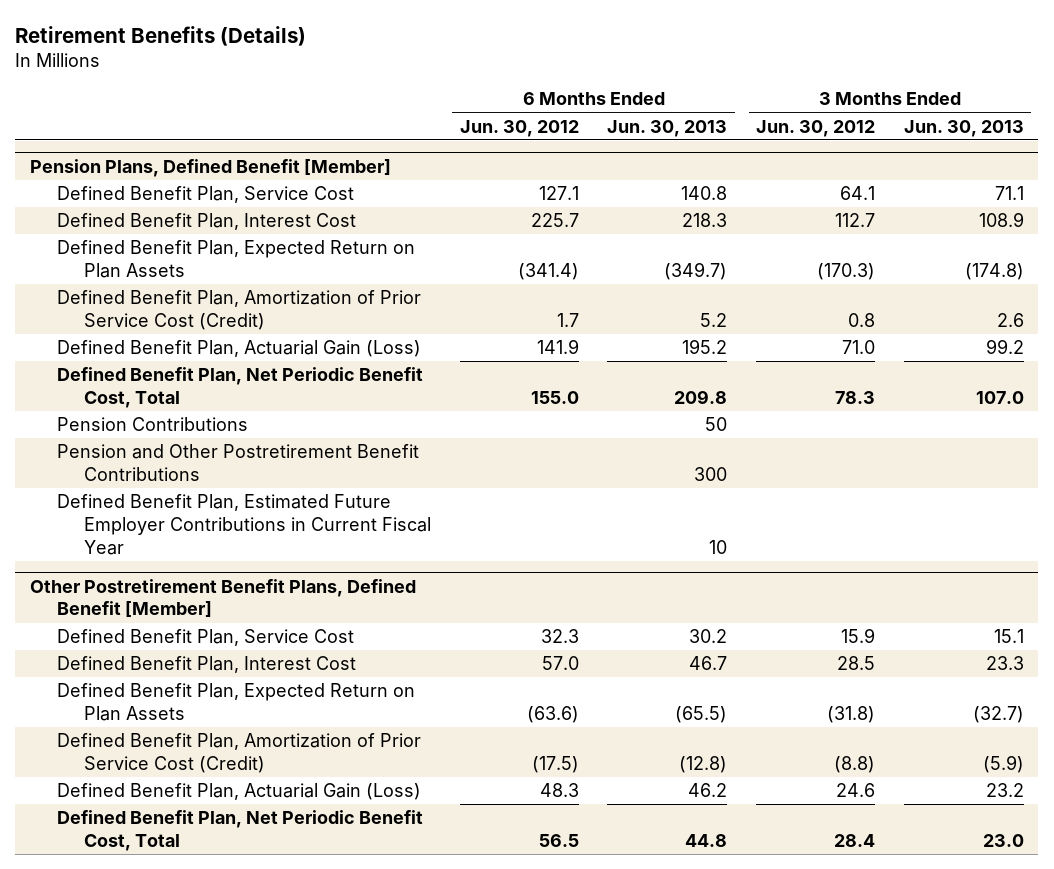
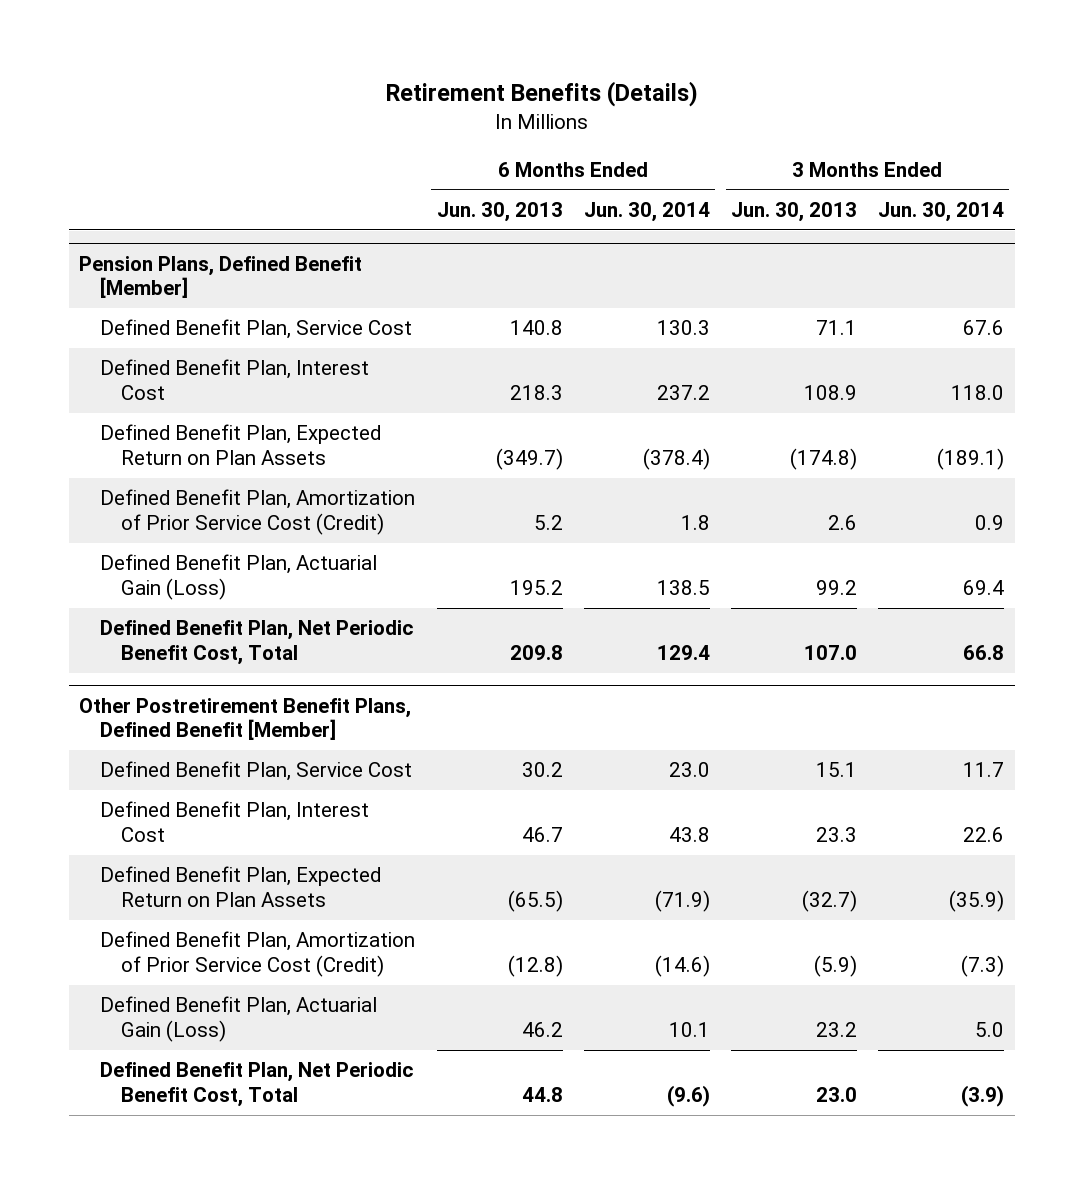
- | 6 Months Ended Jun. 30, 2012 | 6 Months Ended Jun. 30, 2013 | 3 Months Ended Jun. 30, 2012 | 3 Months Ended Jun. 30, 2013
+ | 6 Months Ended Jun. 30, 2013 | 6 Months Ended Jun. 30, 2014 | 3 Months Ended Jun. 30, 2013 | 3 Months Ended Jun. 30, 2014
@ Pension Plans, Defined Benefit [Member]
- Pension Contributions | | 50 | |
- Pension and Other Postretirement Benefit Contributions | | 300 | |
- Defined Benefit Plan, Estimated Future Employer Contributions in Current Fiscal Year | | 10 | |

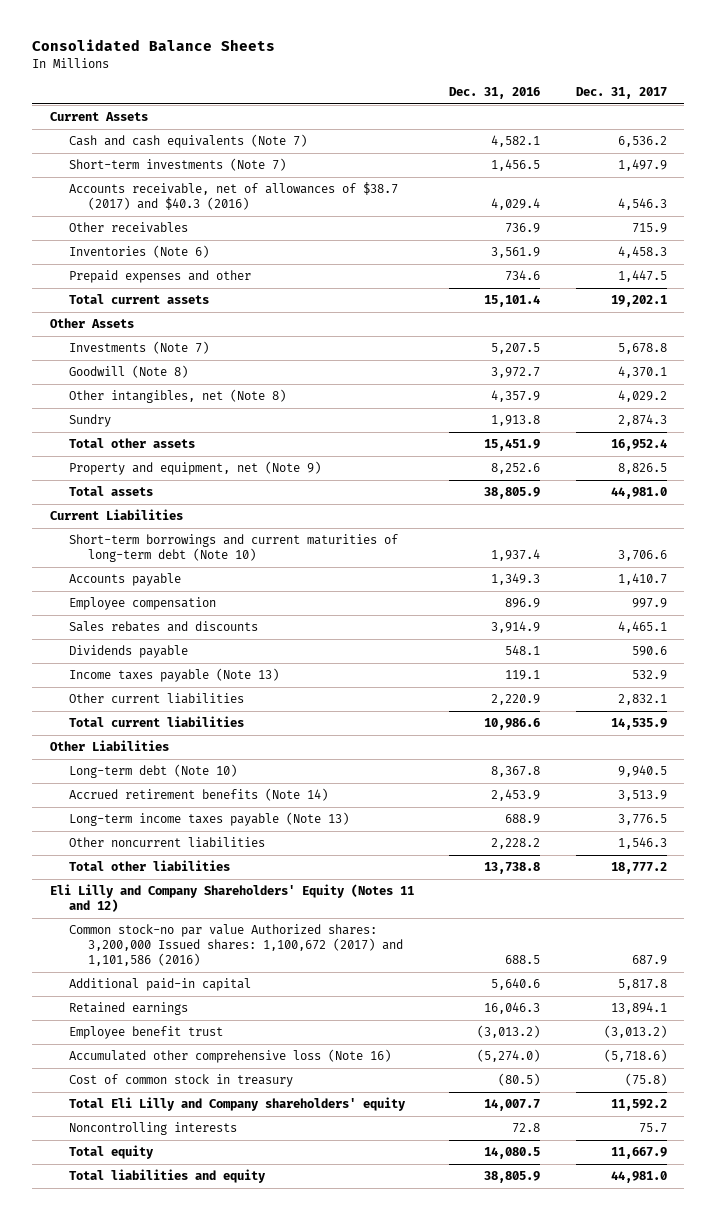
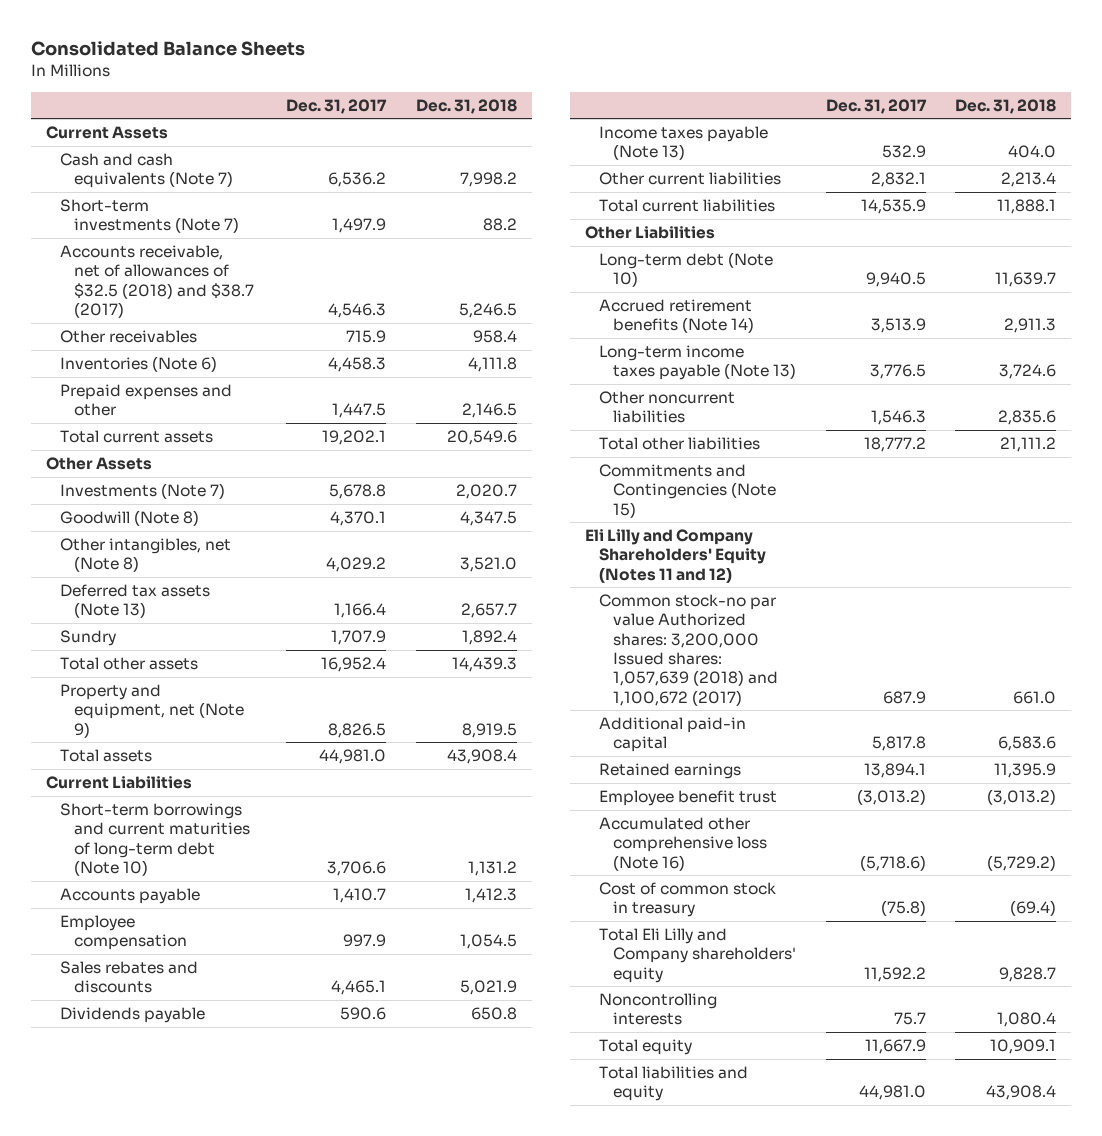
- | Dec. 31, 2016 | Dec. 31, 2017
+ | Dec. 31, 2017 | Dec. 31, 2018
- Accounts receivable, net of allowances of $38.7 (2017) and $40.3 (2016) | 4,029.4 | 4,546.3
+ Accounts receivable, net of allowances of $32.5 (2018) and $38.7 (2017) | 4,546.3 | 5,246.5
- Sundry | 1,913.8 | 2,874.3
+ Deferred tax assets (Note 13) | 1,166.4 | 2,657.7
+ Sundry | 1,707.9 | 1,892.4
+ Commitments and Contingencies (Note 15)
- Common stock-no par value Authorized shares: 3,200,000 Issued shares: 1,100,672 (2017) and 1,101,586 (2016) | 688.5 | 687.9
+ Common stock-no par value Authorized shares: 3,200,000 Issued shares: 1,057,639 (2018) and 1,100,672 (2017) | 687.9 | 661.0

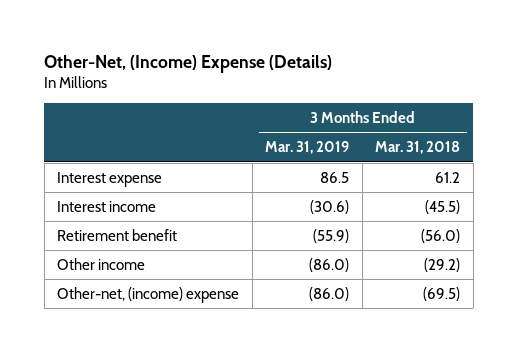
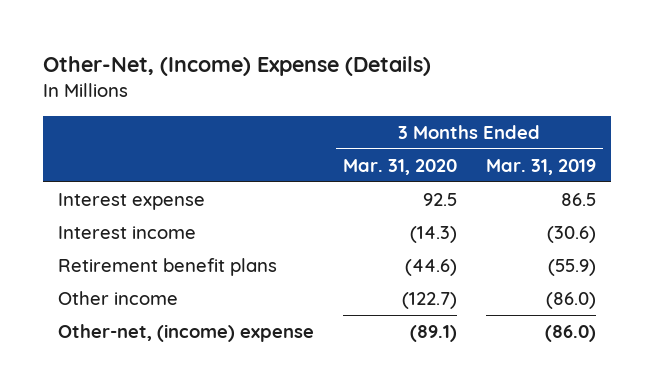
- | 3 Months Ended Mar. 31, 2019 | 3 Months Ended Mar. 31, 2018
+ | 3 Months Ended Mar. 31, 2020 | 3 Months Ended Mar. 31, 2019
- Retirement benefit | (55.9) | (56.0)
+ Retirement benefit plans | (44.6) | (55.9)

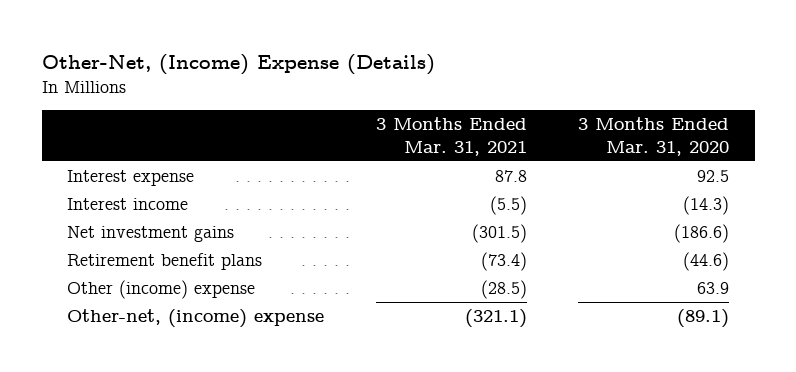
- | 3 Months Ended Mar. 31, 2020 | 3 Months Ended Mar. 31, 2019
+ | 3 Months Ended Mar. 31, 2021 | 3 Months Ended Mar. 31, 2020
+ Net investment gains | (301.5) | (186.6)
- Other income | (122.7) | (86.0)
+ Other (income) expense | (28.5) | 63.9

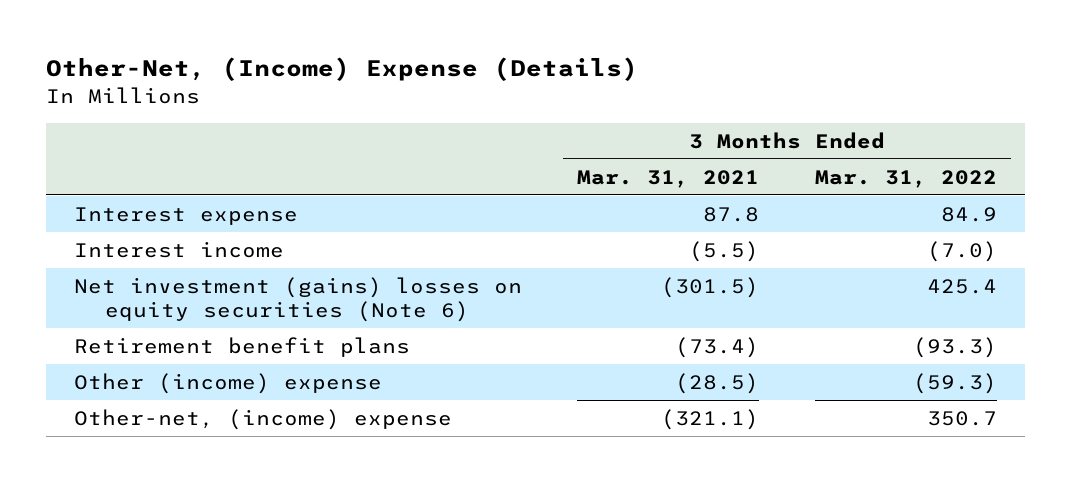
- | 3 Months Ended Mar. 31, 2021 | 3 Months Ended Mar. 31, 2020
+ | 3 Months Ended Mar. 31, 2021 | 3 Months Ended Mar. 31, 2022
- Net investment gains | (301.5) | (186.6)
+ Net investment (gains) losses on equity securities (Note 6) | (301.5) | 425.4

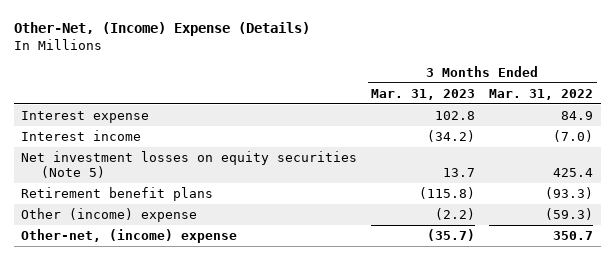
- | 3 Months Ended Mar. 31, 2021 | 3 Months Ended Mar. 31, 2022
+ | 3 Months Ended Mar. 31, 2023 | 3 Months Ended Mar. 31, 2022
- Net investment (gains) losses on equity securities (Note 6) | (301.5) | 425.4
+ Net investment losses on equity securities (Note 5) | 13.7 | 425.4

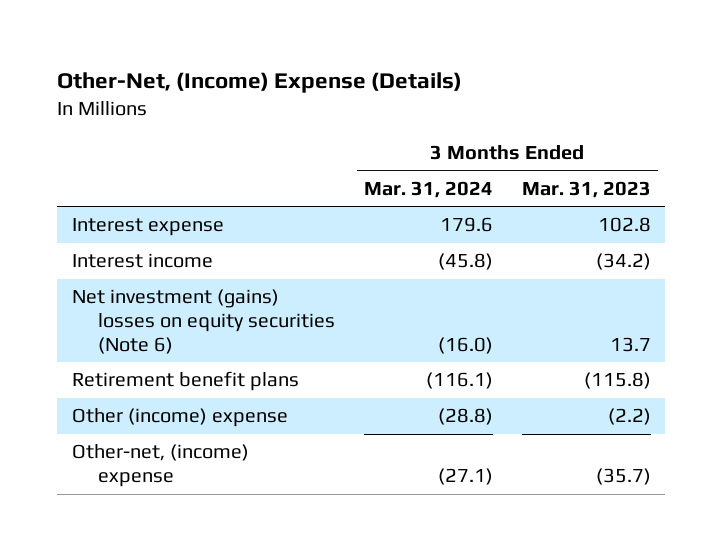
- | 3 Months Ended Mar. 31, 2023 | 3 Months Ended Mar. 31, 2022
+ | 3 Months Ended Mar. 31, 2024 | 3 Months Ended Mar. 31, 2023
- Net investment losses on equity securities (Note 5) | 13.7 | 425.4
+ Net investment (gains) losses on equity securities (Note 6) | (16.0) | 13.7

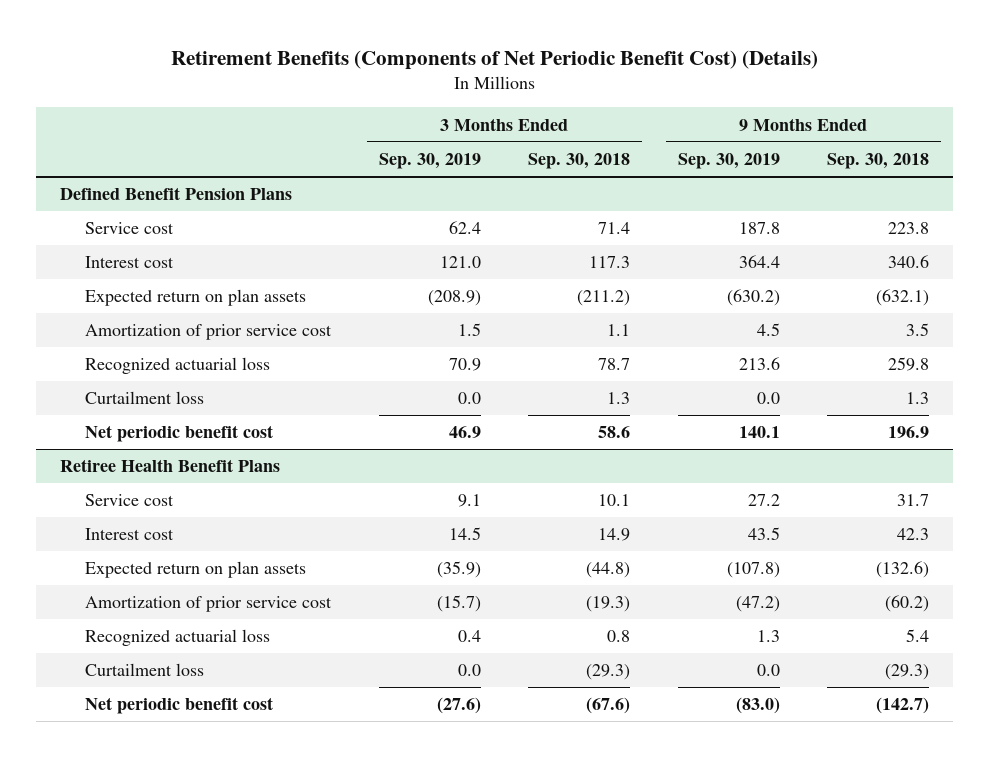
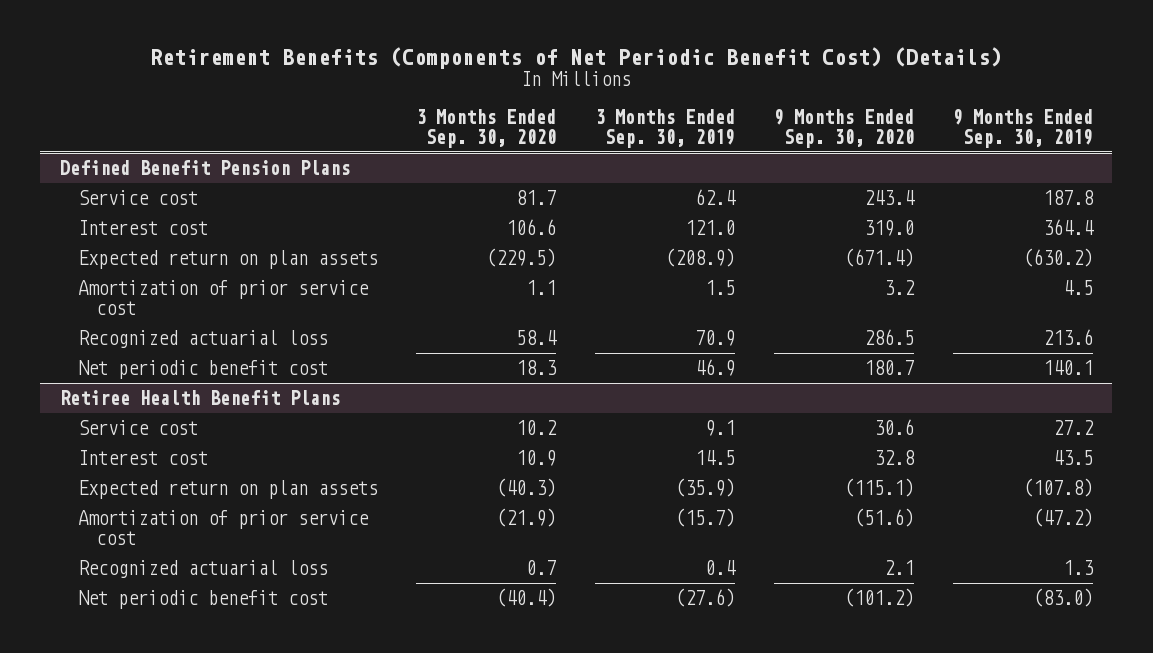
- | 3 Months Ended Sep. 30, 2019 | 3 Months Ended Sep. 30, 2018 | 9 Months Ended Sep. 30, 2019 | 9 Months Ended Sep. 30, 2018
+ | 3 Months Ended Sep. 30, 2020 | 3 Months Ended Sep. 30, 2019 | 9 Months Ended Sep. 30, 2020 | 9 Months Ended Sep. 30, 2019
@ Defined Benefit Pension Plans
- Curtailment loss | 0.0 | 1.3 | 0.0 | 1.3
@ Retiree Health Benefit Plans
- Curtailment loss | 0.0 | (29.3) | 0.0 | (29.3)

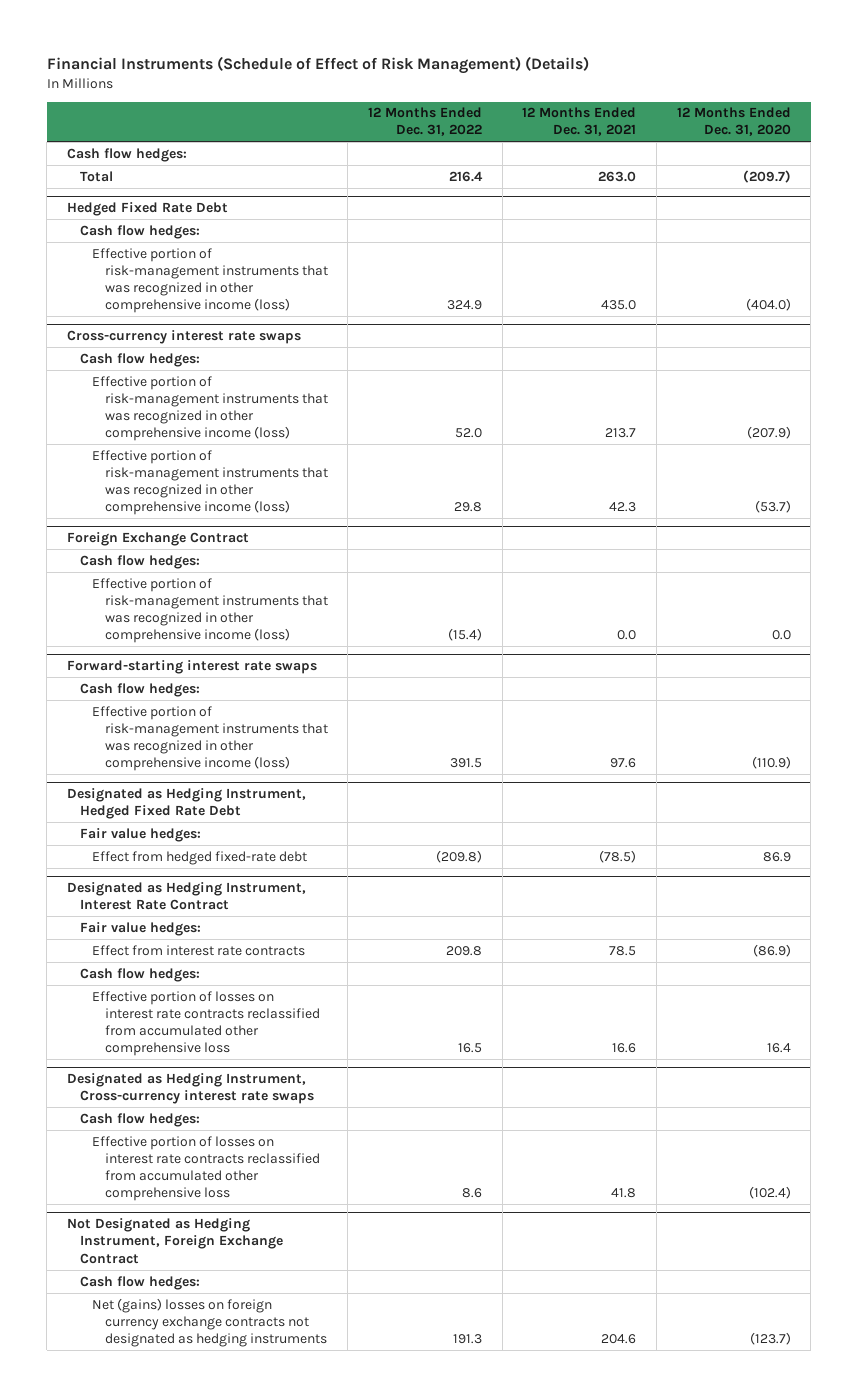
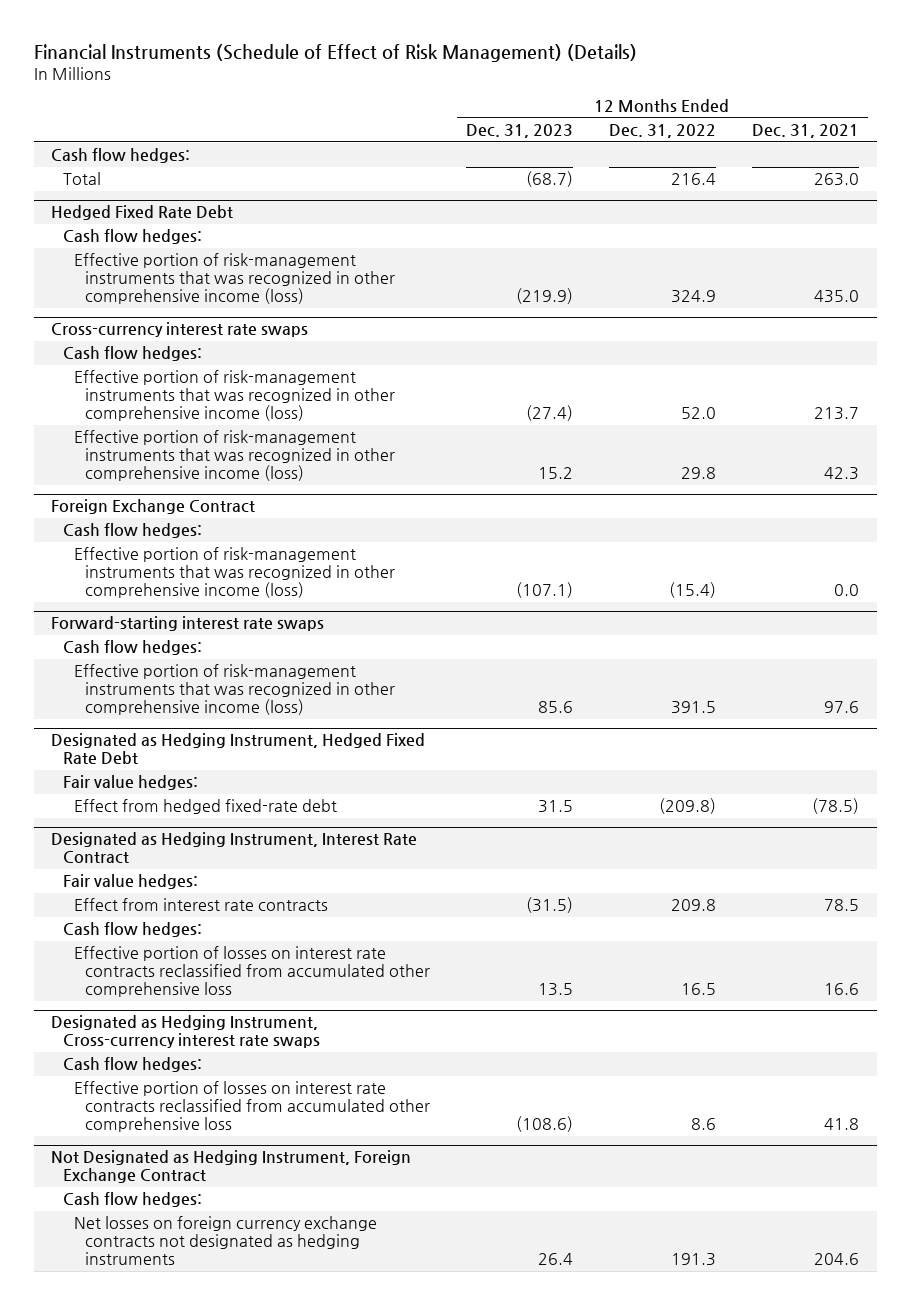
- | 12 Months Ended Dec. 31, 2022 | 12 Months Ended Dec. 31, 2021 | 12 Months Ended Dec. 31, 2020
+ | 12 Months Ended Dec. 31, 2023 | 12 Months Ended Dec. 31, 2022 | 12 Months Ended Dec. 31, 2021
@ Not Designated as Hedging Instrument, Foreign Exchange Contract
- Net (gains) losses on foreign currency exchange contracts not designated as hedging instruments | 191.3 | 204.6 | (123.7)
+ Net losses on foreign currency exchange contracts not designated as hedging instruments | 26.4 | 191.3 | 204.6

